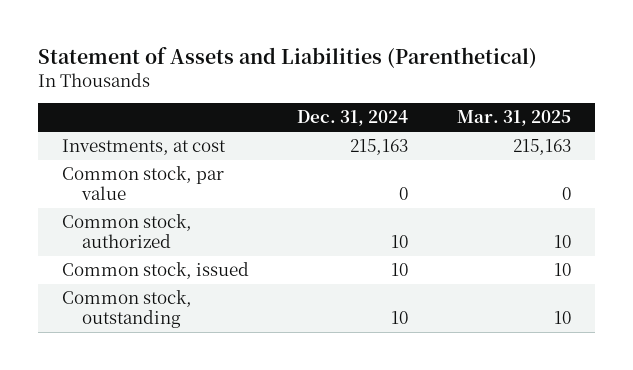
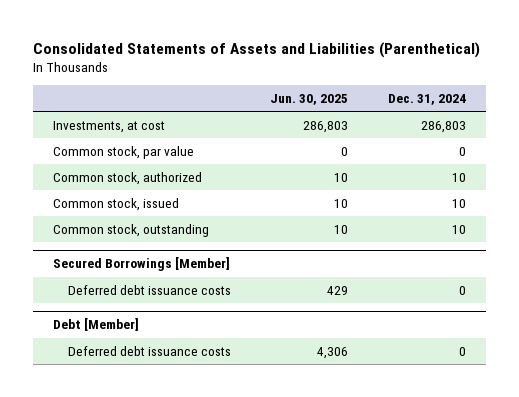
- Statement of Assets and Liabilities (Parenthetical)
+ Consolidated Statements of Assets and Liabilities (Parenthetical)
- | Dec. 31, 2024 | Mar. 31, 2025
+ | Jun. 30, 2025 | Dec. 31, 2024
- Investments, at cost | 215,163 | 215,163
+ Investments, at cost | 286,803 | 286,803
+ Secured Borrowings [Member]
+ Deferred debt issuance costs | 429 | 0
+ Debt [Member]
+ Deferred debt issuance costs | 4,306 | 0

